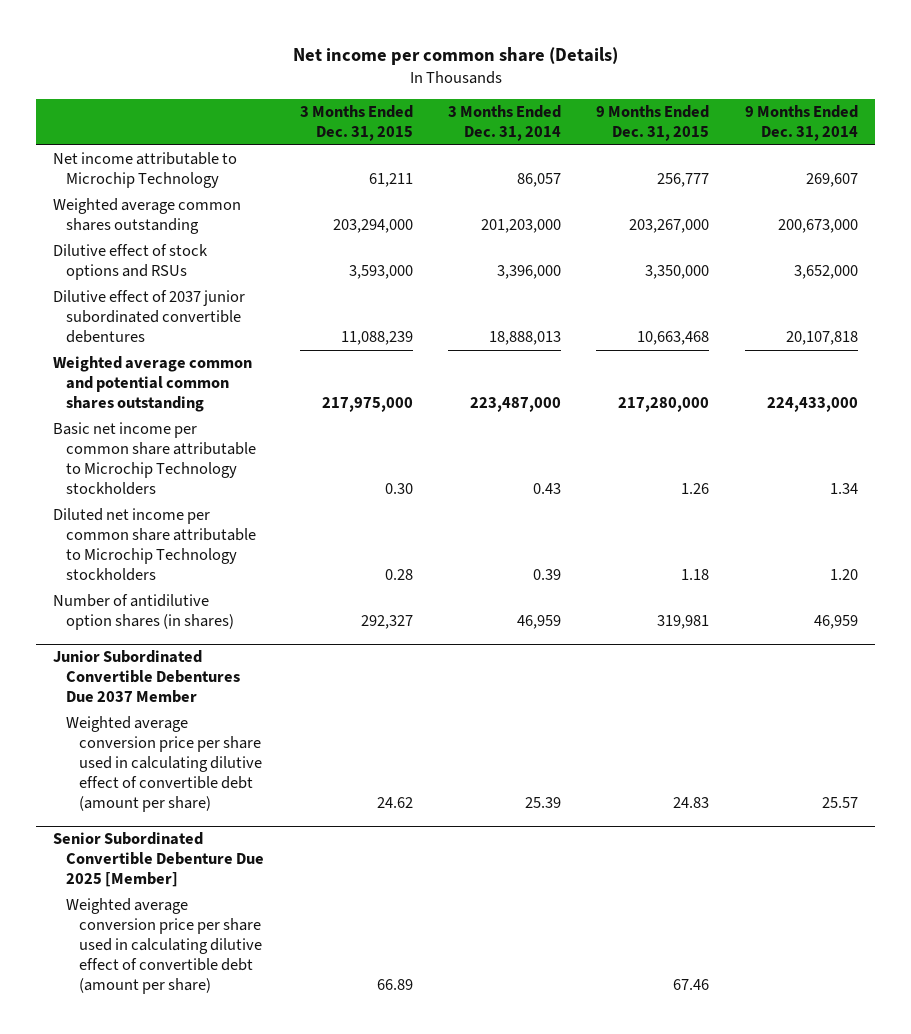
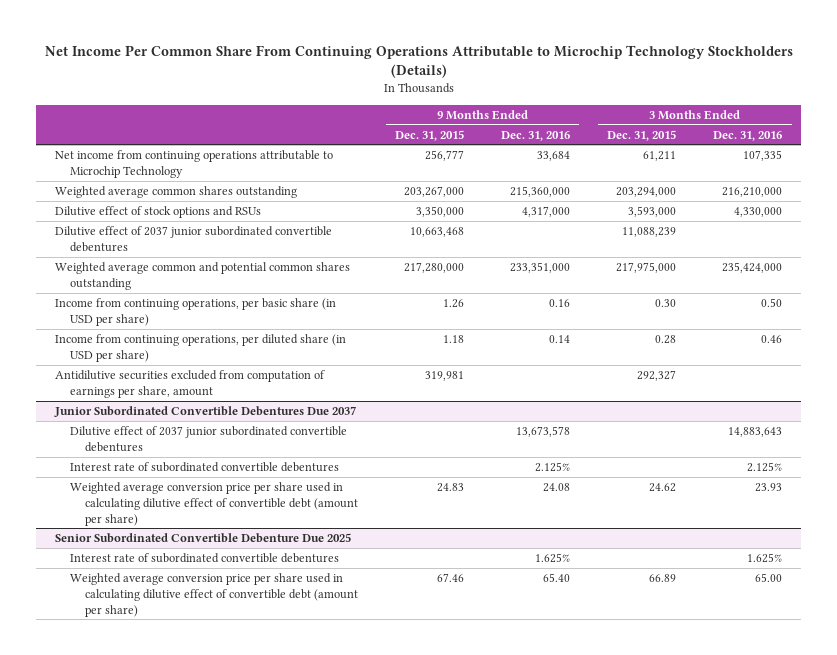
- Net income per common share (Details)
+ Net Income Per Common Share From Continuing Operations Attributable to Microchip Technology Stockholders (Details)
- | 3 Months Ended Dec. 31, 2015 | 3 Months Ended Dec. 31, 2014 | 9 Months Ended Dec. 31, 2015 | 9 Months Ended Dec. 31, 2014
+ | 9 Months Ended Dec. 31, 2015 | 9 Months Ended Dec. 31, 2016 | 3 Months Ended Dec. 31, 2015 | 3 Months Ended Dec. 31, 2016
- Net income attributable to Microchip Technology | 61,211 | 86,057 | 256,777 | 269,607
+ Net income from continuing operations attributable to Microchip Technology | 256,777 | 33,684 | 61,211 | 107,335
- Basic net income per common share attributable to Microchip Technology stockholders | 0.30 | 0.43 | 1.26 | 1.34
- Diluted net income per common share attributable to Microchip Technology stockholders | 0.28 | 0.39 | 1.18 | 1.20
- Number of antidilutive option shares (in shares) | 292,327 | 46,959 | 319,981 | 46,959
- Junior Subordinated Convertible Debentures Due 2037 Member
+ Income from continuing operations, per basic share (in USD per share) | 1.26 | 0.16 | 0.30 | 0.50
+ Income from continuing operations, per diluted share (in USD per share) | 1.18 | 0.14 | 0.28 | 0.46
+ Antidilutive securities excluded from computation of earnings per share, amount | 319,981 | | 292,327 |
+ Junior Subordinated Convertible Debentures Due 2037
+ Dilutive effect of 2037 junior subordinated convertible debentures | | 13,673,578 | | 14,883,643
+ Interest rate of subordinated convertible debentures | | 2.125% | | 2.125%
- Senior Subordinated Convertible Debenture Due 2025 [Member]
+ Senior Subordinated Convertible Debenture Due 2025
+ Interest rate of subordinated convertible debentures | | 1.625% | | 1.625%

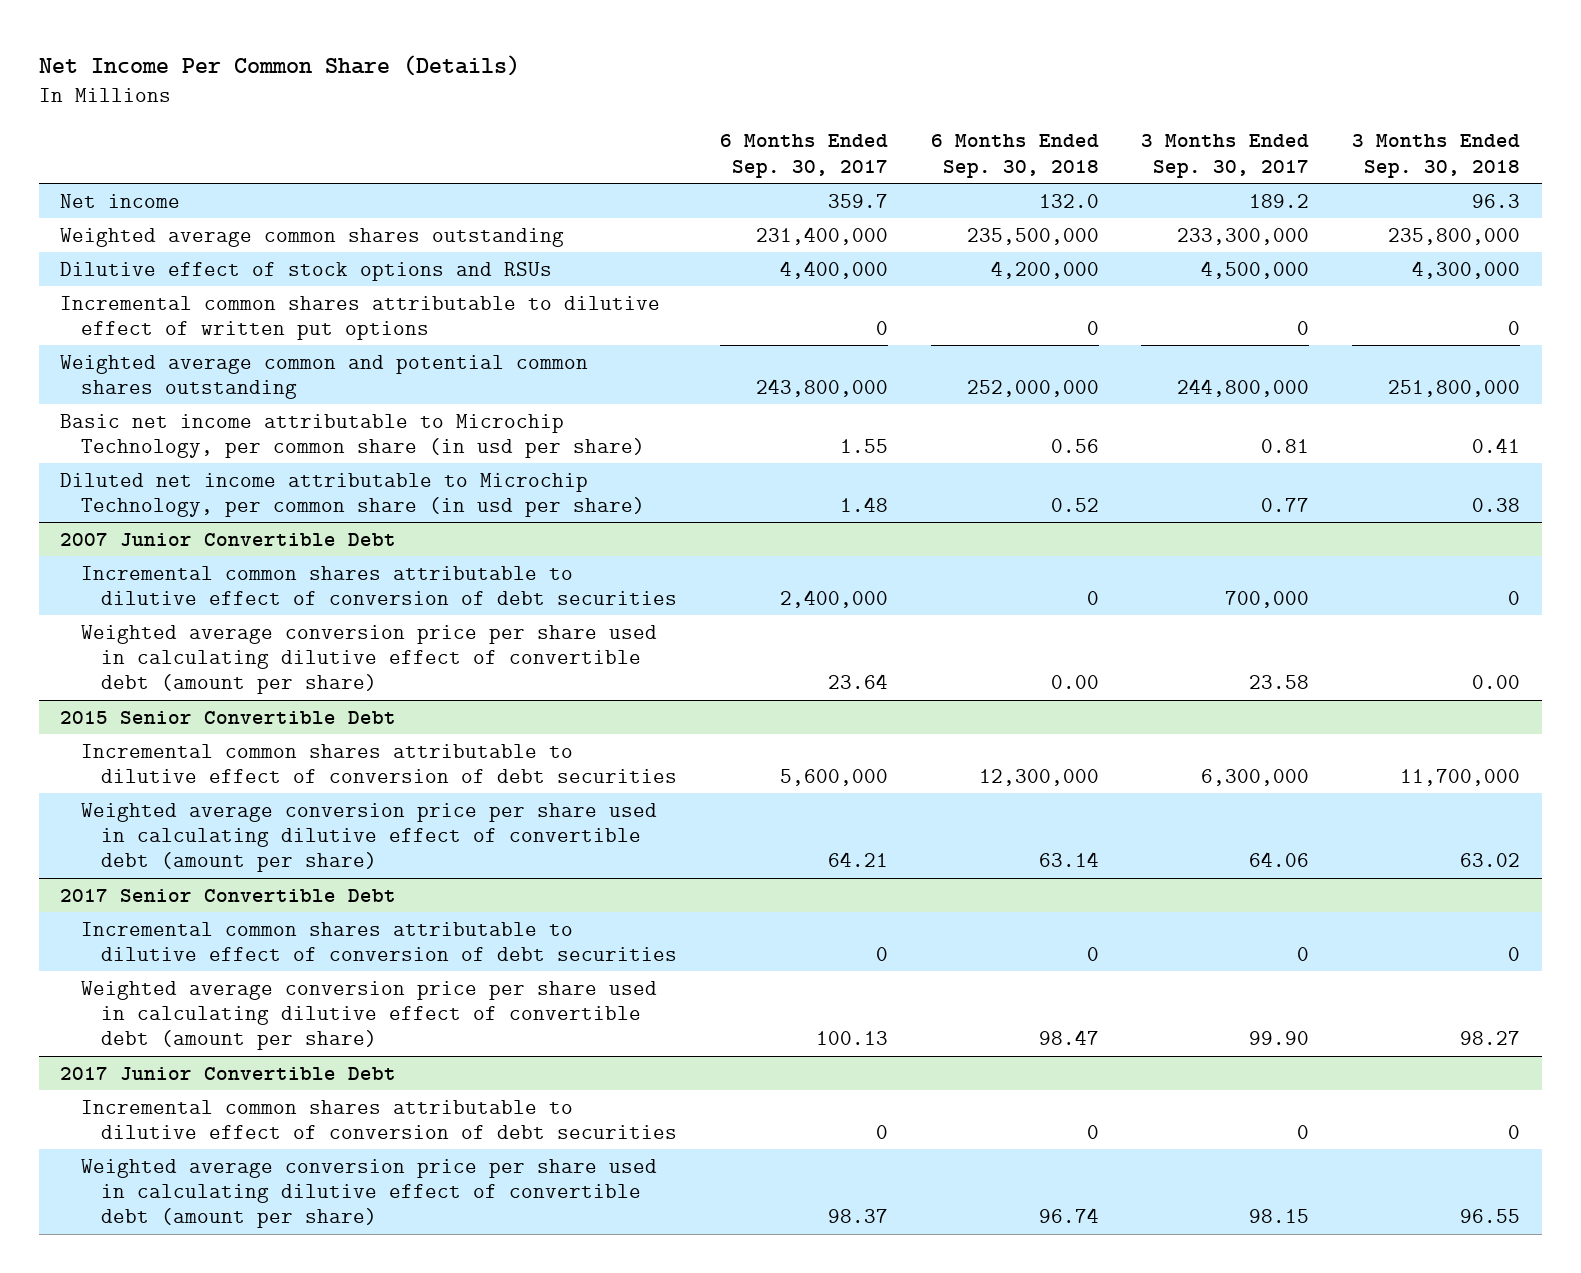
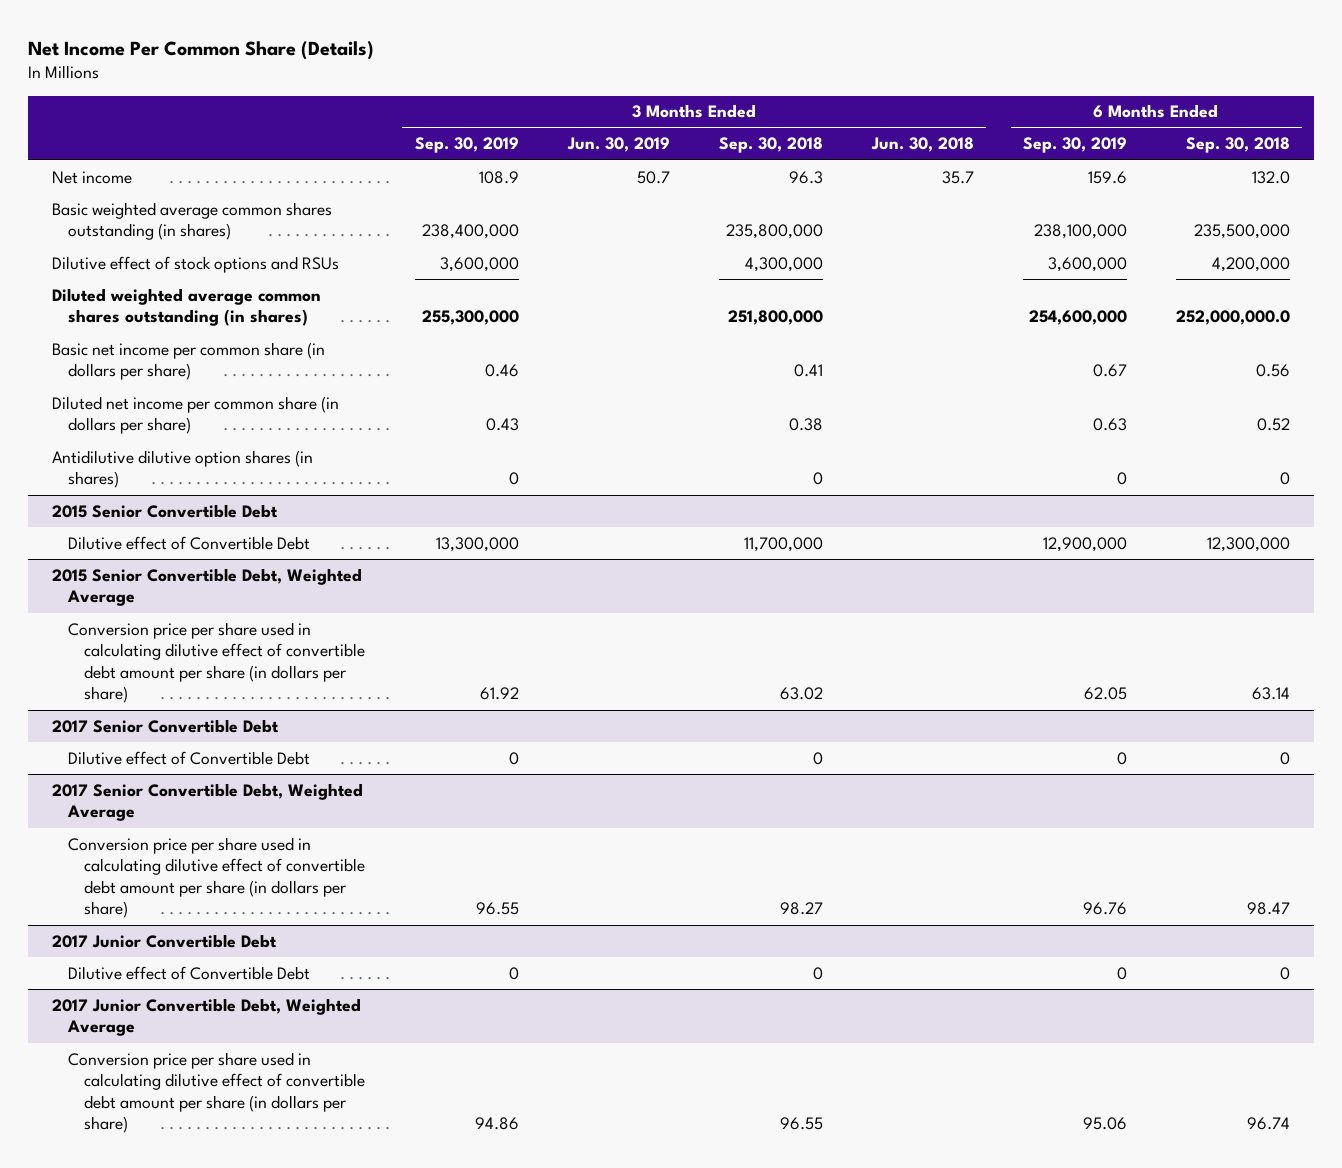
- | 6 Months Ended Sep. 30, 2017 | 6 Months Ended Sep. 30, 2018 | 3 Months Ended Sep. 30, 2017 | 3 Months Ended Sep. 30, 2018
+ | 3 Months Ended Sep. 30, 2019 | 3 Months Ended Jun. 30, 2019 | 3 Months Ended Sep. 30, 2018 | 3 Months Ended Jun. 30, 2018 | 6 Months Ended Sep. 30, 2019 | 6 Months Ended Sep. 30, 2018
- Weighted average common shares outstanding | 231,400,000 | 235,500,000 | 233,300,000 | 235,800,000
+ Basic weighted average common shares outstanding (in shares) | 238,400,000 | | 235,800,000 | | 238,100,000 | 235,500,000
- Incremental common shares attributable to dilutive effect of written put options | 0 | 0 | 0 | 0
- Weighted average common and potential common shares outstanding | 243,800,000 | 252,000,000 | 244,800,000 | 251,800,000
- Basic net income attributable to Microchip Technology, per common share (in usd per share) | 1.55 | 0.56 | 0.81 | 0.41
- Diluted net income attributable to Microchip Technology, per common share (in usd per share) | 1.48 | 0.52 | 0.77 | 0.38
- 2007 Junior Convertible Debt
- Incremental common shares attributable to dilutive effect of conversion of debt securities | 2,400,000 | 0 | 700,000 | 0
- Weighted average conversion price per share used in calculating dilutive effect of convertible debt (amount per share) | 23.64 | 0.00 | 23.58 | 0.00
+ Diluted weighted average common shares outstanding (in shares) | 255,300,000 | | 251,800,000 | | 254,600,000 | 252,000,000.0
+ Basic net income per common share (in dollars per share) | 0.46 | | 0.41 | | 0.67 | 0.56
+ Diluted net income per common share (in dollars per share) | 0.43 | | 0.38 | | 0.63 | 0.52
+ Antidilutive dilutive option shares (in shares) | 0 | | 0 | | 0 | 0
@ 2015 Senior Convertible Debt
- Incremental common shares attributable to dilutive effect of conversion of debt securities | 5,600,000 | 12,300,000 | 6,300,000 | 11,700,000
- Weighted average conversion price per share used in calculating dilutive effect of convertible debt (amount per share) | 64.21 | 63.14 | 64.06 | 63.02
+ Dilutive effect of Convertible Debt | 13,300,000 | | 11,700,000 | | 12,900,000 | 12,300,000
+ 2015 Senior Convertible Debt, Weighted Average
+ Conversion price per share used in calculating dilutive effect of convertible debt amount per share (in dollars per share) | 61.92 | | 63.02 | | 62.05 | 63.14
@ 2017 Senior Convertible Debt
- Incremental common shares attributable to dilutive effect of conversion of debt securities | 0 | 0 | 0 | 0
- Weighted average conversion price per share used in calculating dilutive effect of convertible debt (amount per share) | 100.13 | 98.47 | 99.90 | 98.27
+ Dilutive effect of Convertible Debt | 0 | | 0 | | 0 | 0
+ 2017 Senior Convertible Debt, Weighted Average
+ Conversion price per share used in calculating dilutive effect of convertible debt amount per share (in dollars per share) | 96.55 | | 98.27 | | 96.76 | 98.47
@ 2017 Junior Convertible Debt
- Incremental common shares attributable to dilutive effect of conversion of debt securities | 0 | 0 | 0 | 0
- Weighted average conversion price per share used in calculating dilutive effect of convertible debt (amount per share) | 98.37 | 96.74 | 98.15 | 96.55
+ Dilutive effect of Convertible Debt | 0 | | 0 | | 0 | 0
+ 2017 Junior Convertible Debt, Weighted Average
+ Conversion price per share used in calculating dilutive effect of convertible debt amount per share (in dollars per share) | 94.86 | | 96.55 | | 95.06 | 96.74

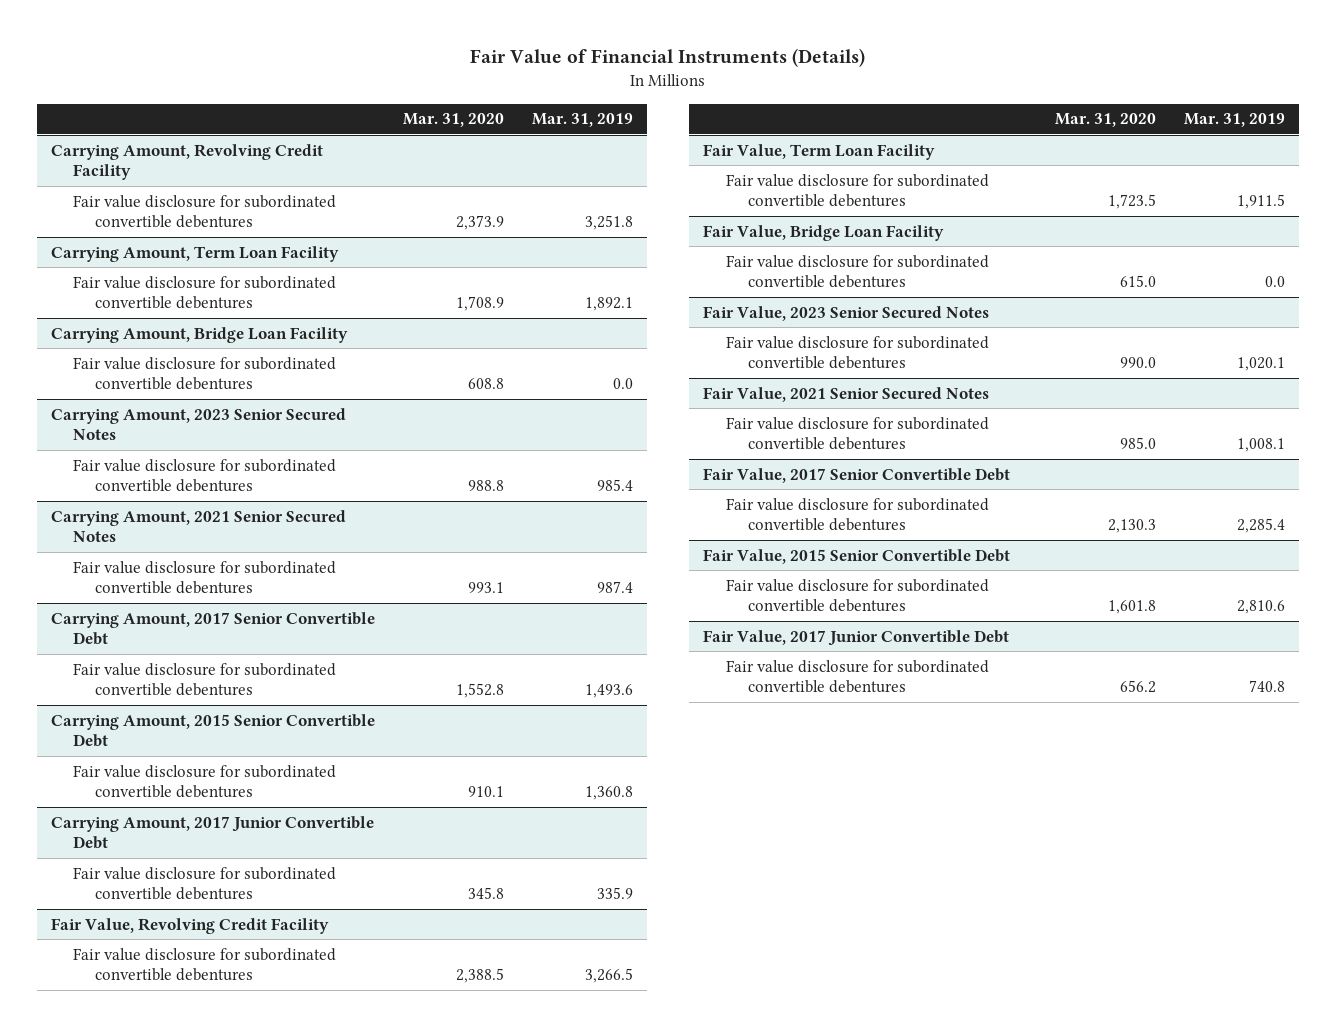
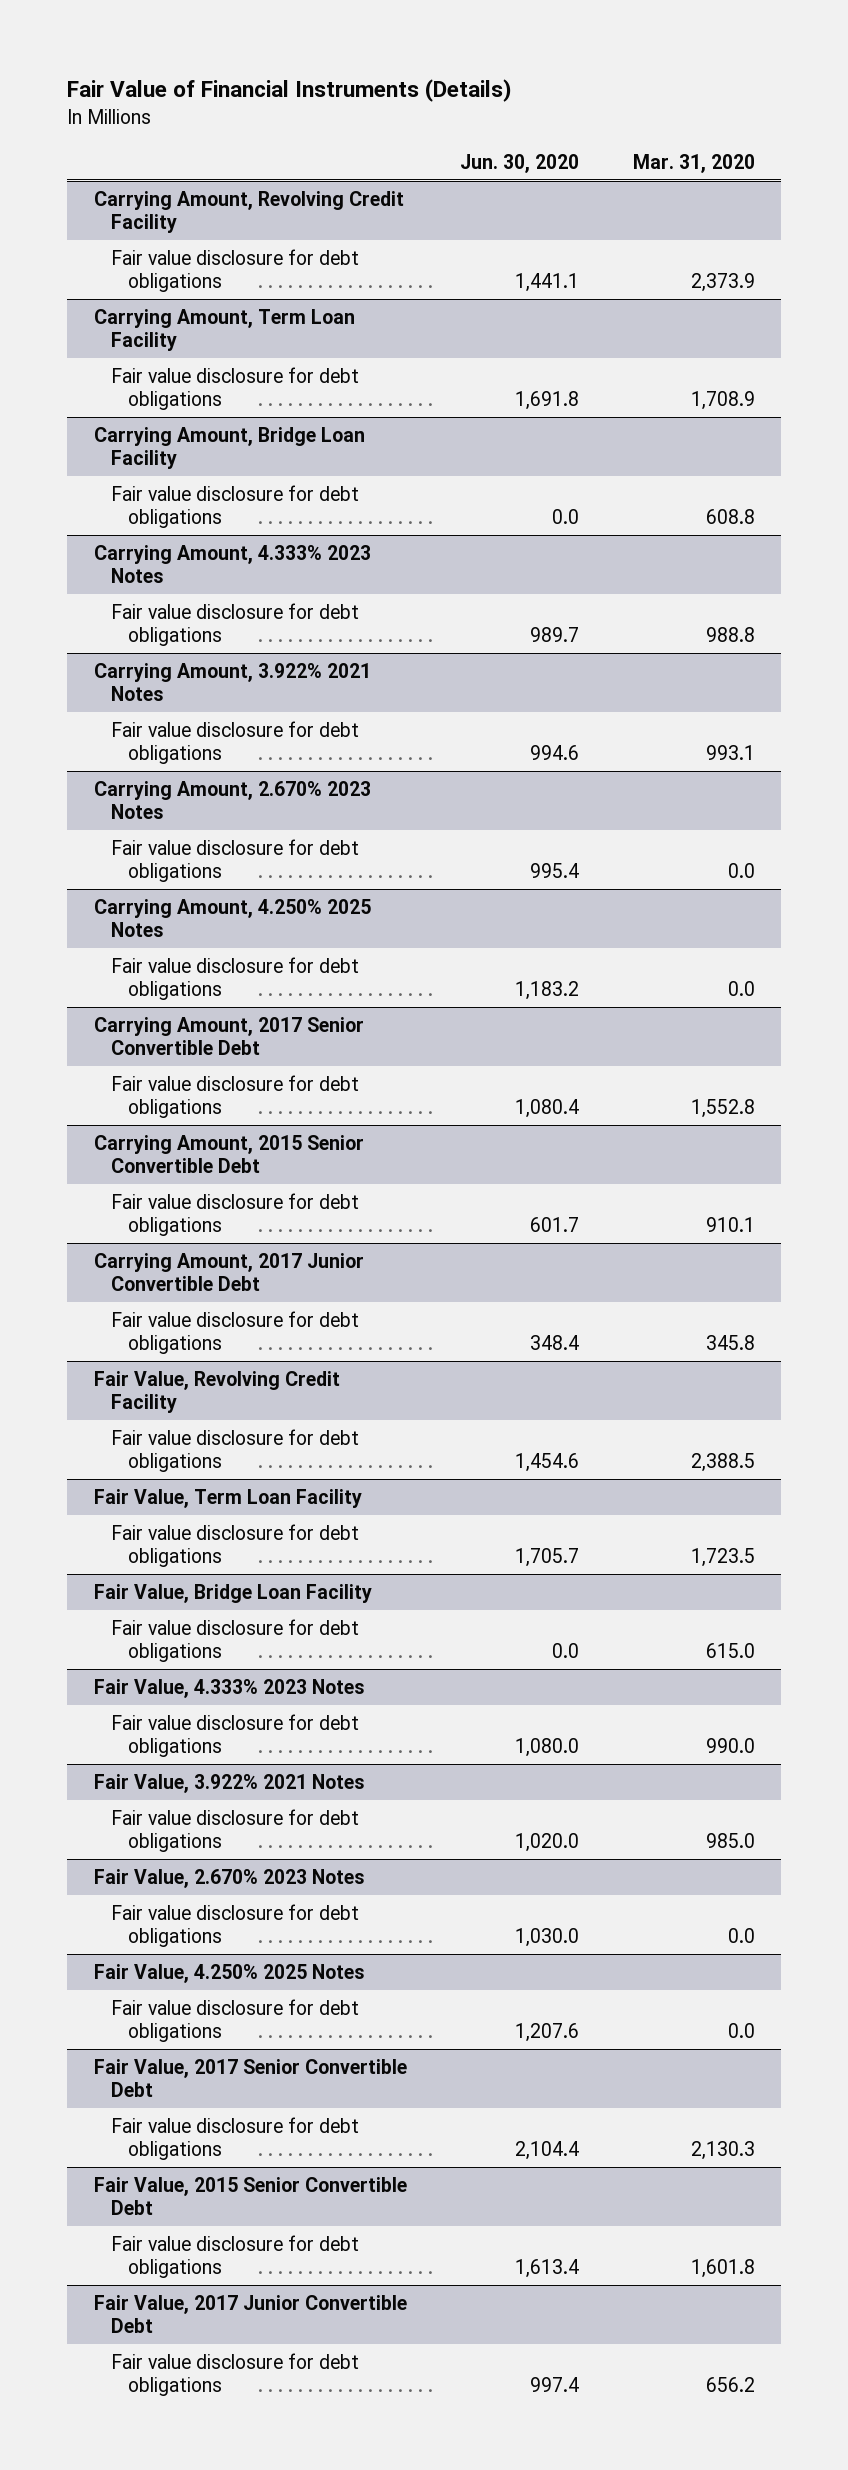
- | Mar. 31, 2020 | Mar. 31, 2019
+ | Jun. 30, 2020 | Mar. 31, 2020
@ Carrying Amount, Revolving Credit Facility
- Fair value disclosure for subordinated convertible debentures | 2,373.9 | 3,251.8
+ Fair value disclosure for debt obligations | 1,441.1 | 2,373.9
@ Carrying Amount, Term Loan Facility
- Fair value disclosure for subordinated convertible debentures | 1,708.9 | 1,892.1
+ Fair value disclosure for debt obligations | 1,691.8 | 1,708.9
@ Carrying Amount, Bridge Loan Facility
- Fair value disclosure for subordinated convertible debentures | 608.8 | 0.0
- Carrying Amount, 2023 Senior Secured Notes
- Fair value disclosure for subordinated convertible debentures | 988.8 | 985.4
- Carrying Amount, 2021 Senior Secured Notes
- Fair value disclosure for subordinated convertible debentures | 993.1 | 987.4
@ Carrying Amount, Bridge Loan Facility
+ Fair value disclosure for debt obligations | 0.0 | 608.8
+ Carrying Amount, 4.333% 2023 Notes
+ Fair value disclosure for debt obligations | 989.7 | 988.8
+ Carrying Amount, 3.922% 2021 Notes
+ Fair value disclosure for debt obligations | 994.6 | 993.1
+ Carrying Amount, 2.670% 2023 Notes
+ Fair value disclosure for debt obligations | 995.4 | 0.0
+ Carrying Amount, 4.250% 2025 Notes
+ Fair value disclosure for debt obligations | 1,183.2 | 0.0
@ Carrying Amount, 2017 Senior Convertible Debt
- Fair value disclosure for subordinated convertible debentures | 1,552.8 | 1,493.6
+ Fair value disclosure for debt obligations | 1,080.4 | 1,552.8
@ Carrying Amount, 2015 Senior Convertible Debt
- Fair value disclosure for subordinated convertible debentures | 910.1 | 1,360.8
+ Fair value disclosure for debt obligations | 601.7 | 910.1
@ Carrying Amount, 2017 Junior Convertible Debt
- Fair value disclosure for subordinated convertible debentures | 345.8 | 335.9
+ Fair value disclosure for debt obligations | 348.4 | 345.8
@ Fair Value, Revolving Credit Facility
- Fair value disclosure for subordinated convertible debentures | 2,388.5 | 3,266.5
+ Fair value disclosure for debt obligations | 1,454.6 | 2,388.5
@ Fair Value, Term Loan Facility
- Fair value disclosure for subordinated convertible debentures | 1,723.5 | 1,911.5
+ Fair value disclosure for debt obligations | 1,705.7 | 1,723.5
@ Fair Value, Bridge Loan Facility
- Fair value disclosure for subordinated convertible debentures | 615.0 | 0.0
- Fair Value, 2023 Senior Secured Notes
- Fair value disclosure for subordinated convertible debentures | 990.0 | 1,020.1
- Fair Value, 2021 Senior Secured Notes
- Fair value disclosure for subordinated convertible debentures | 985.0 | 1,008.1
@ Fair Value, Bridge Loan Facility
+ Fair value disclosure for debt obligations | 0.0 | 615.0
+ Fair Value, 4.333% 2023 Notes
+ Fair value disclosure for debt obligations | 1,080.0 | 990.0
+ Fair Value, 3.922% 2021 Notes
+ Fair value disclosure for debt obligations | 1,020.0 | 985.0
+ Fair Value, 2.670% 2023 Notes
+ Fair value disclosure for debt obligations | 1,030.0 | 0.0
+ Fair Value, 4.250% 2025 Notes
+ Fair value disclosure for debt obligations | 1,207.6 | 0.0
@ Fair Value, 2017 Senior Convertible Debt
- Fair value disclosure for subordinated convertible debentures | 2,130.3 | 2,285.4
+ Fair value disclosure for debt obligations | 2,104.4 | 2,130.3
@ Fair Value, 2015 Senior Convertible Debt
- Fair value disclosure for subordinated convertible debentures | 1,601.8 | 2,810.6
+ Fair value disclosure for debt obligations | 1,613.4 | 1,601.8
@ Fair Value, 2017 Junior Convertible Debt
- Fair value disclosure for subordinated convertible debentures | 656.2 | 740.8
+ Fair value disclosure for debt obligations | 997.4 | 656.2

